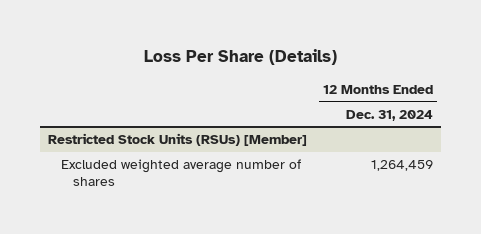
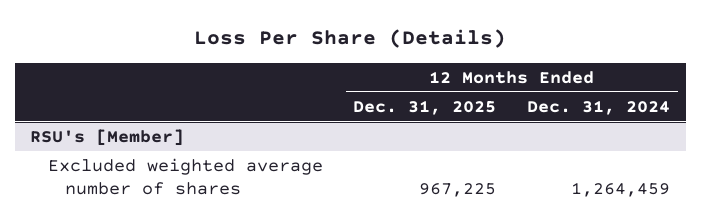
- | 12 Months Ended Dec. 31, 2024
+ | 12 Months Ended Dec. 31, 2025 | 12 Months Ended Dec. 31, 2024
- Restricted Stock Units (RSUs) [Member]
+ RSU's [Member]

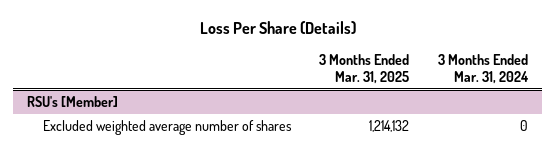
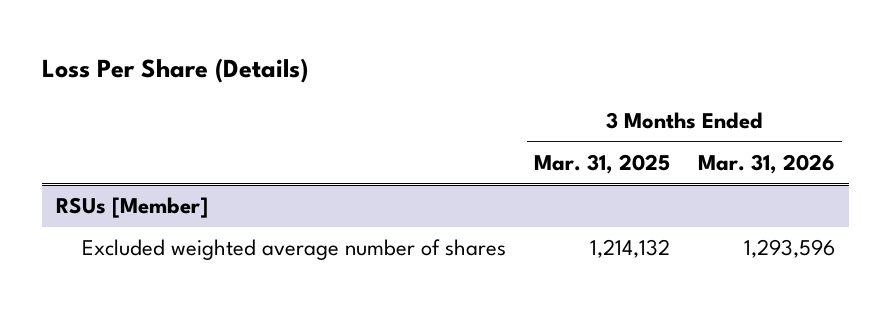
- | 3 Months Ended Mar. 31, 2025 | 3 Months Ended Mar. 31, 2024
+ | 3 Months Ended Mar. 31, 2025 | 3 Months Ended Mar. 31, 2026
- RSU's [Member]
+ RSUs [Member]

